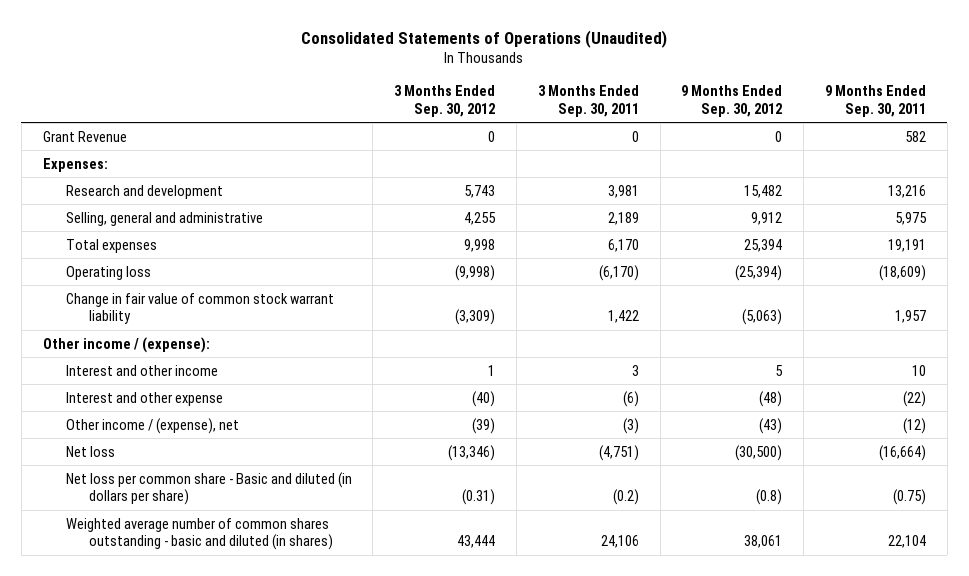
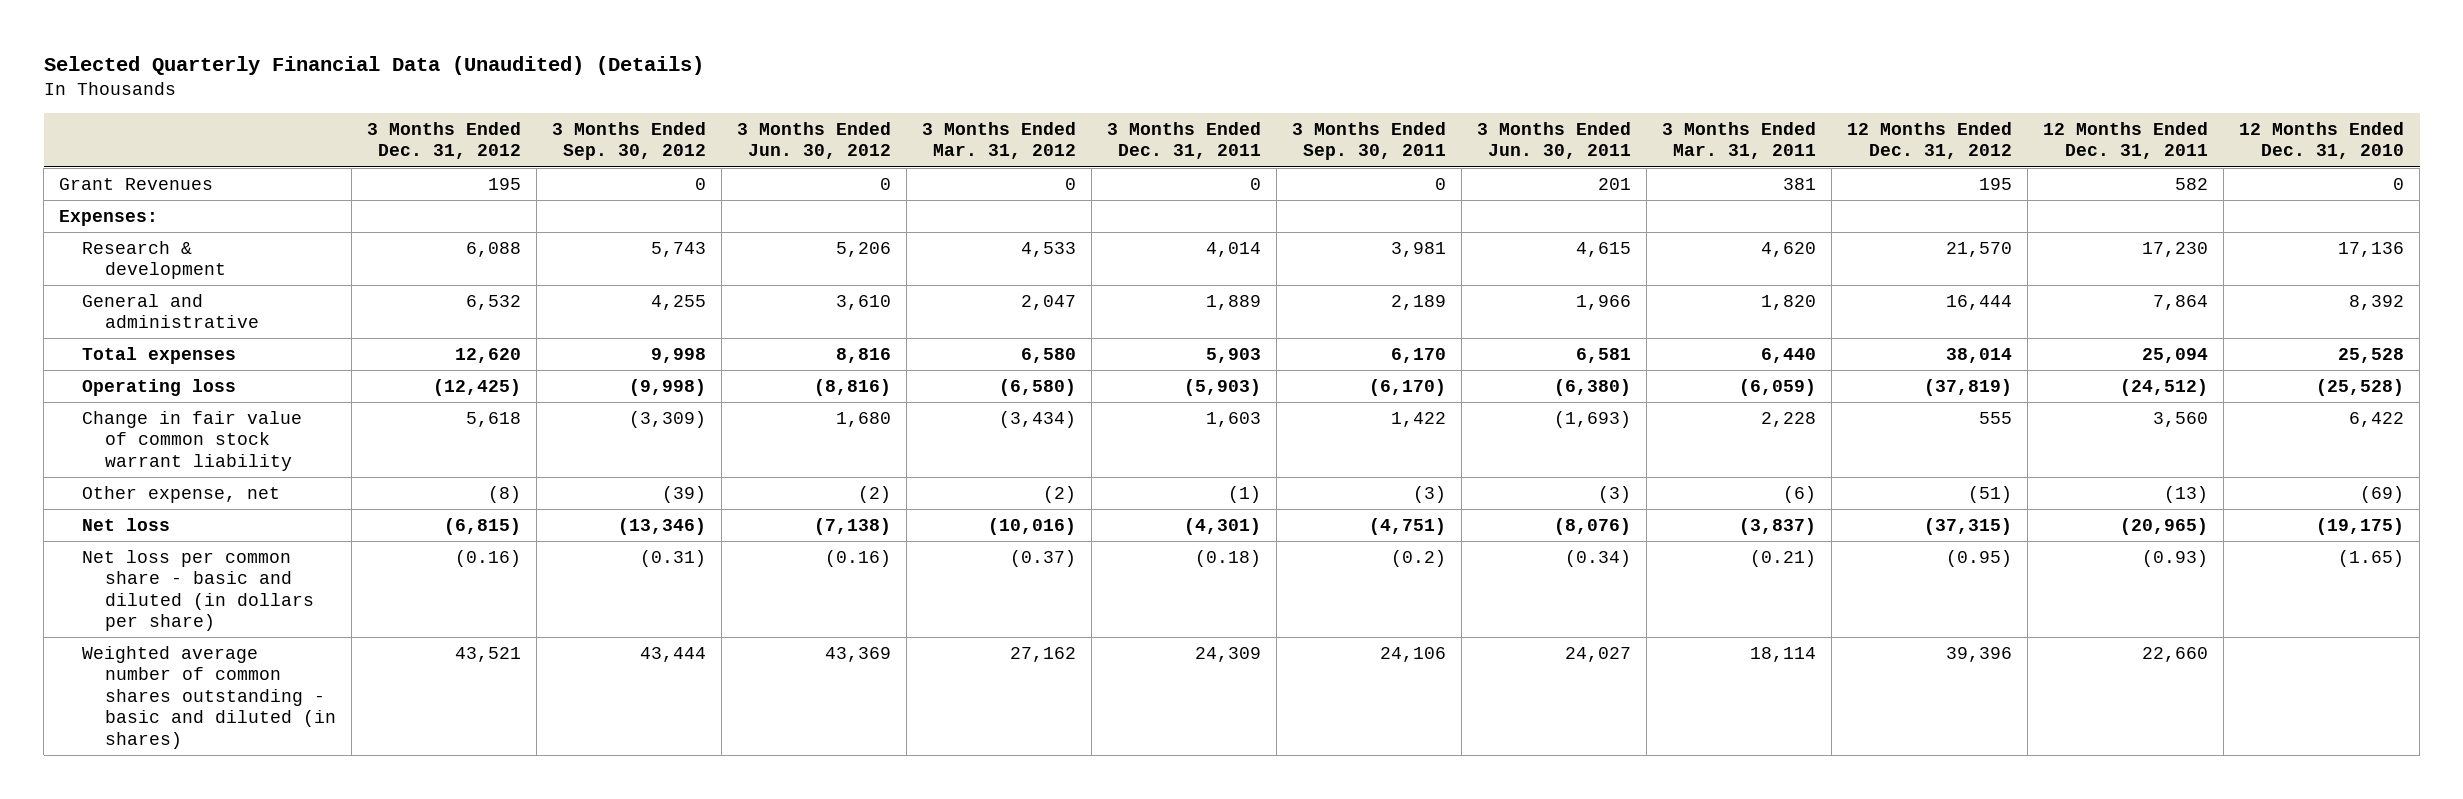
- Consolidated Statements of Operations (Unaudited)
+ Selected Quarterly Financial Data (Unaudited) (Details)
- | 3 Months Ended Sep. 30, 2012 | 3 Months Ended Sep. 30, 2011 | 9 Months Ended Sep. 30, 2012 | 9 Months Ended Sep. 30, 2011
+ | 3 Months Ended Dec. 31, 2012 | 3 Months Ended Sep. 30, 2012 | 3 Months Ended Jun. 30, 2012 | 3 Months Ended Mar. 31, 2012 | 3 Months Ended Dec. 31, 2011 | 3 Months Ended Sep. 30, 2011 | 3 Months Ended Jun. 30, 2011 | 3 Months Ended Mar. 31, 2011 | 12 Months Ended Dec. 31, 2012 | 12 Months Ended Dec. 31, 2011 | 12 Months Ended Dec. 31, 2010
- Grant Revenue | 0 | 0 | 0 | 582
+ Grant Revenues | 195 | 0 | 0 | 0 | 0 | 0 | 201 | 381 | 195 | 582 | 0
- Research and development | 5,743 | 3,981 | 15,482 | 13,216
- Selling, general and administrative | 4,255 | 2,189 | 9,912 | 5,975
+ Research & development | 6,088 | 5,743 | 5,206 | 4,533 | 4,014 | 3,981 | 4,615 | 4,620 | 21,570 | 17,230 | 17,136
+ General and administrative | 6,532 | 4,255 | 3,610 | 2,047 | 1,889 | 2,189 | 1,966 | 1,820 | 16,444 | 7,864 | 8,392
- Other income / (expense):
- Interest and other income | 1 | 3 | 5 | 10
- Interest and other expense | (40) | (6) | (48) | (22)
- Other income / (expense), net | (39) | (3) | (43) | (12)
+ Other expense, net | (8) | (39) | (2) | (2) | (1) | (3) | (3) | (6) | (51) | (13) | (69)
- Net loss per common share - Basic and diluted (in dollars per share) | (0.31) | (0.2) | (0.8) | (0.75)
+ Net loss per common share - basic and diluted (in dollars per share) | (0.16) | (0.31) | (0.16) | (0.37) | (0.18) | (0.2) | (0.34) | (0.21) | (0.95) | (0.93) | (1.65)

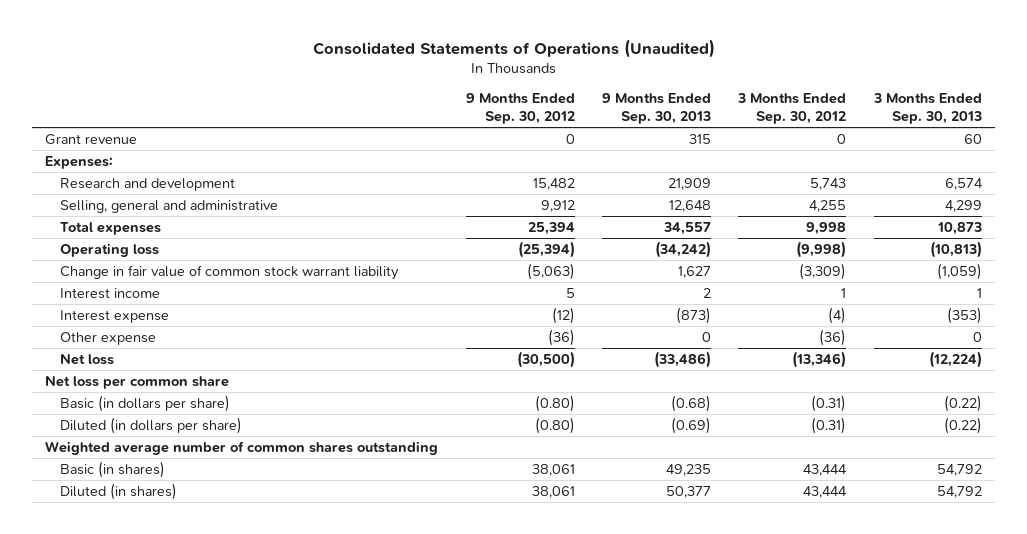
- Selected Quarterly Financial Data (Unaudited) (Details)
+ Consolidated Statements of Operations (Unaudited)
- | 3 Months Ended Dec. 31, 2012 | 3 Months Ended Sep. 30, 2012 | 3 Months Ended Jun. 30, 2012 | 3 Months Ended Mar. 31, 2012 | 3 Months Ended Dec. 31, 2011 | 3 Months Ended Sep. 30, 2011 | 3 Months Ended Jun. 30, 2011 | 3 Months Ended Mar. 31, 2011 | 12 Months Ended Dec. 31, 2012 | 12 Months Ended Dec. 31, 2011 | 12 Months Ended Dec. 31, 2010
+ | 9 Months Ended Sep. 30, 2012 | 9 Months Ended Sep. 30, 2013 | 3 Months Ended Sep. 30, 2012 | 3 Months Ended Sep. 30, 2013
- Grant Revenues | 195 | 0 | 0 | 0 | 0 | 0 | 201 | 381 | 195 | 582 | 0
+ Grant revenue | 0 | 315 | 0 | 60
- Research & development | 6,088 | 5,743 | 5,206 | 4,533 | 4,014 | 3,981 | 4,615 | 4,620 | 21,570 | 17,230 | 17,136
- General and administrative | 6,532 | 4,255 | 3,610 | 2,047 | 1,889 | 2,189 | 1,966 | 1,820 | 16,444 | 7,864 | 8,392
+ Research and development | 15,482 | 21,909 | 5,743 | 6,574
+ Selling, general and administrative | 9,912 | 12,648 | 4,255 | 4,299
- Other expense, net | (8) | (39) | (2) | (2) | (1) | (3) | (3) | (6) | (51) | (13) | (69)
+ Interest income | 5 | 2 | 1 | 1
+ Interest expense | (12) | (873) | (4) | (353)
+ Other expense | (36) | 0 | (36) | 0
- Net loss per common share - basic and diluted (in dollars per share) | (0.16) | (0.31) | (0.16) | (0.37) | (0.18) | (0.2) | (0.34) | (0.21) | (0.95) | (0.93) | (1.65)
- Weighted average number of common shares outstanding - basic and diluted (in shares) | 43,521 | 43,444 | 43,369 | 27,162 | 24,309 | 24,106 | 24,027 | 18,114 | 39,396 | 22,660 |
+ Net loss per common share
+ Basic (in dollars per share) | (0.80) | (0.68) | (0.31) | (0.22)
+ Diluted (in dollars per share) | (0.80) | (0.69) | (0.31) | (0.22)
+ Weighted average number of common shares outstanding
+ Basic (in shares) | 38,061 | 49,235 | 43,444 | 54,792
+ Diluted (in shares) | 38,061 | 50,377 | 43,444 | 54,792

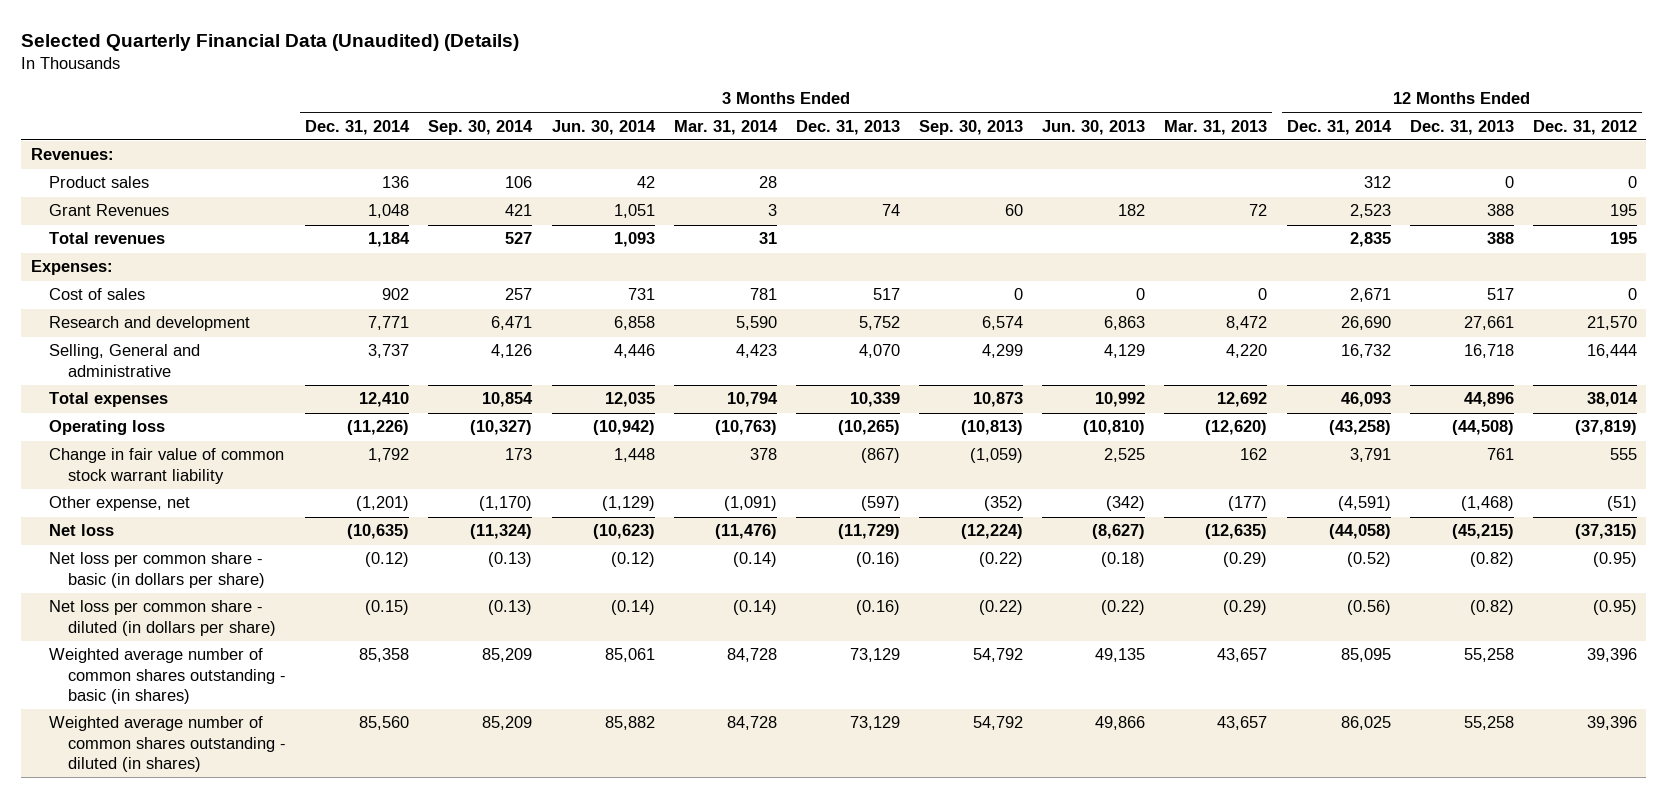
- Consolidated Statements of Operations (Unaudited)
+ Selected Quarterly Financial Data (Unaudited) (Details)
- | 9 Months Ended Sep. 30, 2012 | 9 Months Ended Sep. 30, 2013 | 3 Months Ended Sep. 30, 2012 | 3 Months Ended Sep. 30, 2013
+ | 3 Months Ended Dec. 31, 2014 | 3 Months Ended Sep. 30, 2014 | 3 Months Ended Jun. 30, 2014 | 3 Months Ended Mar. 31, 2014 | 3 Months Ended Dec. 31, 2013 | 3 Months Ended Sep. 30, 2013 | 3 Months Ended Jun. 30, 2013 | 3 Months Ended Mar. 31, 2013 | 12 Months Ended Dec. 31, 2014 | 12 Months Ended Dec. 31, 2013 | 12 Months Ended Dec. 31, 2012
- Grant revenue | 0 | 315 | 0 | 60
+ Revenues:
+ Product sales | 136 | 106 | 42 | 28 | | | | | 312 | 0 | 0
+ Grant Revenues | 1,048 | 421 | 1,051 | 3 | 74 | 60 | 182 | 72 | 2,523 | 388 | 195
+ Total revenues | 1,184 | 527 | 1,093 | 31 | | | | | 2,835 | 388 | 195
+ Cost of sales | 902 | 257 | 731 | 781 | 517 | 0 | 0 | 0 | 2,671 | 517 | 0
- Selling, general and administrative | 9,912 | 12,648 | 4,255 | 4,299
+ Selling, General and administrative | 3,737 | 4,126 | 4,446 | 4,423 | 4,070 | 4,299 | 4,129 | 4,220 | 16,732 | 16,718 | 16,444
- Interest income | 5 | 2 | 1 | 1
- Interest expense | (12) | (873) | (4) | (353)
- Other expense | (36) | 0 | (36) | 0
+ Other expense, net | (1,201) | (1,170) | (1,129) | (1,091) | (597) | (352) | (342) | (177) | (4,591) | (1,468) | (51)
- Net loss per common share
- Basic (in dollars per share) | (0.80) | (0.68) | (0.31) | (0.22)
- Diluted (in dollars per share) | (0.80) | (0.69) | (0.31) | (0.22)
- Weighted average number of common shares outstanding
- Basic (in shares) | 38,061 | 49,235 | 43,444 | 54,792
- Diluted (in shares) | 38,061 | 50,377 | 43,444 | 54,792
+ Net loss per common share - basic (in dollars per share) | (0.12) | (0.13) | (0.12) | (0.14) | (0.16) | (0.22) | (0.18) | (0.29) | (0.52) | (0.82) | (0.95)
+ Net loss per common share - diluted (in dollars per share) | (0.15) | (0.13) | (0.14) | (0.14) | (0.16) | (0.22) | (0.22) | (0.29) | (0.56) | (0.82) | (0.95)
+ Weighted average number of common shares outstanding - basic (in shares) | 85,358 | 85,209 | 85,061 | 84,728 | 73,129 | 54,792 | 49,135 | 43,657 | 85,095 | 55,258 | 39,396
+ Weighted average number of common shares outstanding - diluted (in shares) | 85,560 | 85,209 | 85,882 | 84,728 | 73,129 | 54,792 | 49,866 | 43,657 | 86,025 | 55,258 | 39,396

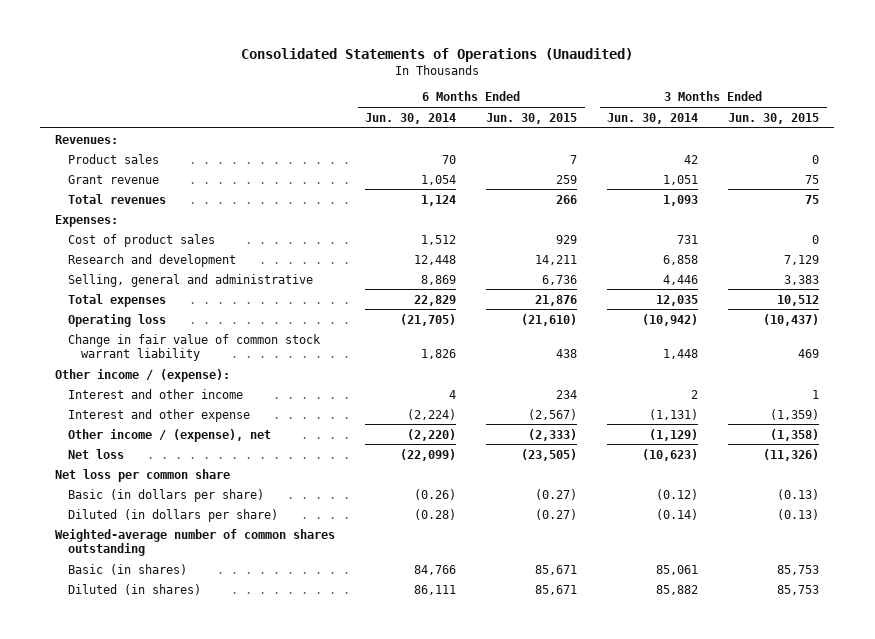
- Selected Quarterly Financial Data (Unaudited) (Details)
+ Consolidated Statements of Operations (Unaudited)
- | 3 Months Ended Dec. 31, 2014 | 3 Months Ended Sep. 30, 2014 | 3 Months Ended Jun. 30, 2014 | 3 Months Ended Mar. 31, 2014 | 3 Months Ended Dec. 31, 2013 | 3 Months Ended Sep. 30, 2013 | 3 Months Ended Jun. 30, 2013 | 3 Months Ended Mar. 31, 2013 | 12 Months Ended Dec. 31, 2014 | 12 Months Ended Dec. 31, 2013 | 12 Months Ended Dec. 31, 2012
+ | 6 Months Ended Jun. 30, 2014 | 6 Months Ended Jun. 30, 2015 | 3 Months Ended Jun. 30, 2014 | 3 Months Ended Jun. 30, 2015
- Grant Revenues | 1,048 | 421 | 1,051 | 3 | 74 | 60 | 182 | 72 | 2,523 | 388 | 195
+ Grant revenue | 1,054 | 259 | 1,051 | 75
- Cost of sales | 902 | 257 | 731 | 781 | 517 | 0 | 0 | 0 | 2,671 | 517 | 0
+ Cost of product sales | 1,512 | 929 | 731 | 0
- Selling, General and administrative | 3,737 | 4,126 | 4,446 | 4,423 | 4,070 | 4,299 | 4,129 | 4,220 | 16,732 | 16,718 | 16,444
+ Selling, general and administrative | 8,869 | 6,736 | 4,446 | 3,383
- Other expense, net | (1,201) | (1,170) | (1,129) | (1,091) | (597) | (352) | (342) | (177) | (4,591) | (1,468) | (51)
+ Other income / (expense):
+ Interest and other income | 4 | 234 | 2 | 1
+ Interest and other expense | (2,224) | (2,567) | (1,131) | (1,359)
+ Other income / (expense), net | (2,220) | (2,333) | (1,129) | (1,358)
- Net loss per common share - basic (in dollars per share) | (0.12) | (0.13) | (0.12) | (0.14) | (0.16) | (0.22) | (0.18) | (0.29) | (0.52) | (0.82) | (0.95)
- Net loss per common share - diluted (in dollars per share) | (0.15) | (0.13) | (0.14) | (0.14) | (0.16) | (0.22) | (0.22) | (0.29) | (0.56) | (0.82) | (0.95)
- Weighted average number of common shares outstanding - basic (in shares) | 85,358 | 85,209 | 85,061 | 84,728 | 73,129 | 54,792 | 49,135 | 43,657 | 85,095 | 55,258 | 39,396
- Weighted average number of common shares outstanding - diluted (in shares) | 85,560 | 85,209 | 85,882 | 84,728 | 73,129 | 54,792 | 49,866 | 43,657 | 86,025 | 55,258 | 39,396
+ Net loss per common share
+ Basic (in dollars per share) | (0.26) | (0.27) | (0.12) | (0.13)
+ Diluted (in dollars per share) | (0.28) | (0.27) | (0.14) | (0.13)
+ Weighted-average number of common shares outstanding
+ Basic (in shares) | 84,766 | 85,671 | 85,061 | 85,753
+ Diluted (in shares) | 86,111 | 85,671 | 85,882 | 85,753

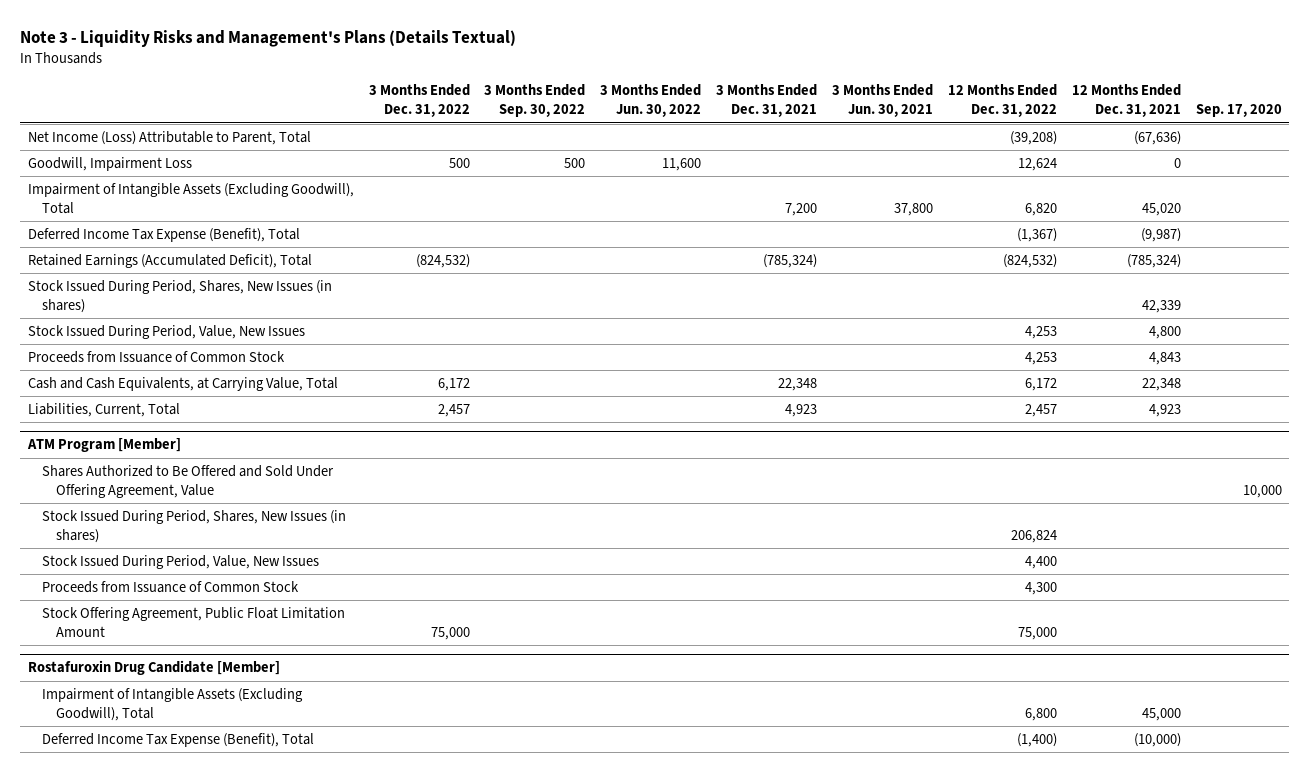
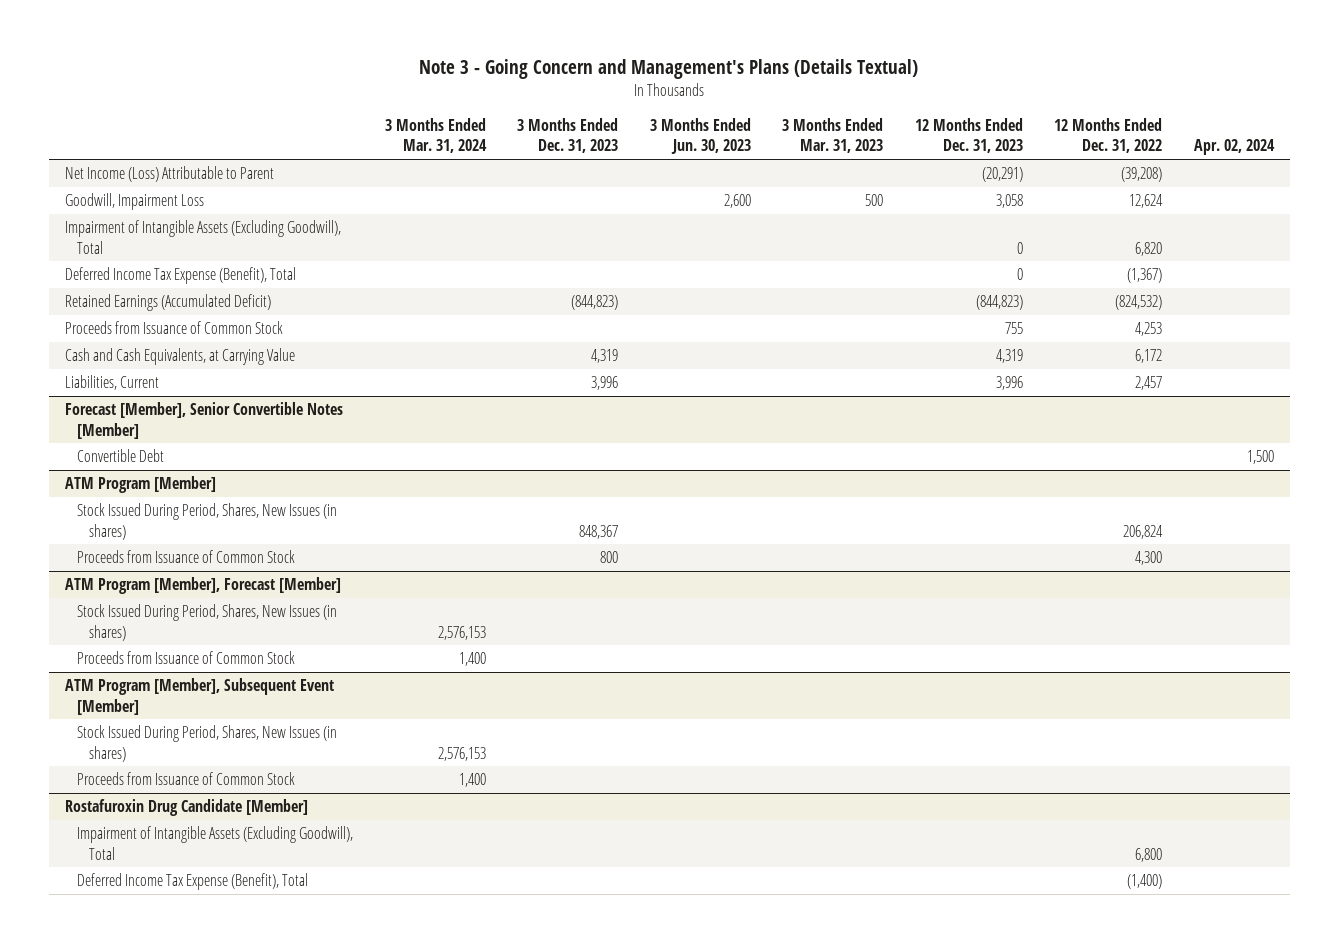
- Note 3 - Liquidity Risks and Management's Plans (Details Textual)
+ Note 3 - Going Concern and Management's Plans (Details Textual)
- | 3 Months Ended Dec. 31, 2022 | 3 Months Ended Sep. 30, 2022 | 3 Months Ended Jun. 30, 2022 | 3 Months Ended Dec. 31, 2021 | 3 Months Ended Jun. 30, 2021 | 12 Months Ended Dec. 31, 2022 | 12 Months Ended Dec. 31, 2021 | Sep. 17, 2020
+ | 3 Months Ended Mar. 31, 2024 | 3 Months Ended Dec. 31, 2023 | 3 Months Ended Jun. 30, 2023 | 3 Months Ended Mar. 31, 2023 | 12 Months Ended Dec. 31, 2023 | 12 Months Ended Dec. 31, 2022 | Apr. 02, 2024
- Net Income (Loss) Attributable to Parent, Total | | | | | | (39,208) | (67,636) |
+ Net Income (Loss) Attributable to Parent | | | | | (20,291) | (39,208) |
- Retained Earnings (Accumulated Deficit), Total | (824,532) | | | (785,324) | | (824,532) | (785,324) |
- Stock Issued During Period, Shares, New Issues (in shares) | | | | | | | 42,339 |
- Stock Issued During Period, Value, New Issues | | | | | | 4,253 | 4,800 |
+ Retained Earnings (Accumulated Deficit) | | (844,823) | | | (844,823) | (824,532) |
- Cash and Cash Equivalents, at Carrying Value, Total | 6,172 | | | 22,348 | | 6,172 | 22,348 |
- Liabilities, Current, Total | 2,457 | | | 4,923 | | 2,457 | 4,923 |
+ Cash and Cash Equivalents, at Carrying Value | | 4,319 | | | 4,319 | 6,172 |
+ Liabilities, Current | | 3,996 | | | 3,996 | 2,457 |
+ Forecast [Member], Senior Convertible Notes [Member]
+ Convertible Debt | | | | | | | 1,500
@ ATM Program [Member]
- Shares Authorized to Be Offered and Sold Under Offering Agreement, Value | | | | | | | | 10,000
- Stock Issued During Period, Value, New Issues | | | | | | 4,400 | |
- Stock Offering Agreement, Public Float Limitation Amount | 75,000 | | | | | 75,000 | |
+ ATM Program [Member], Forecast [Member]
+ Stock Issued During Period, Shares, New Issues (in shares) | 2,576,153 | | | | | |
+ Proceeds from Issuance of Common Stock | 1,400 | | | | | |
+ ATM Program [Member], Subsequent Event [Member]
+ Stock Issued During Period, Shares, New Issues (in shares) | 2,576,153 | | | | | |
+ Proceeds from Issuance of Common Stock | 1,400 | | | | | |

